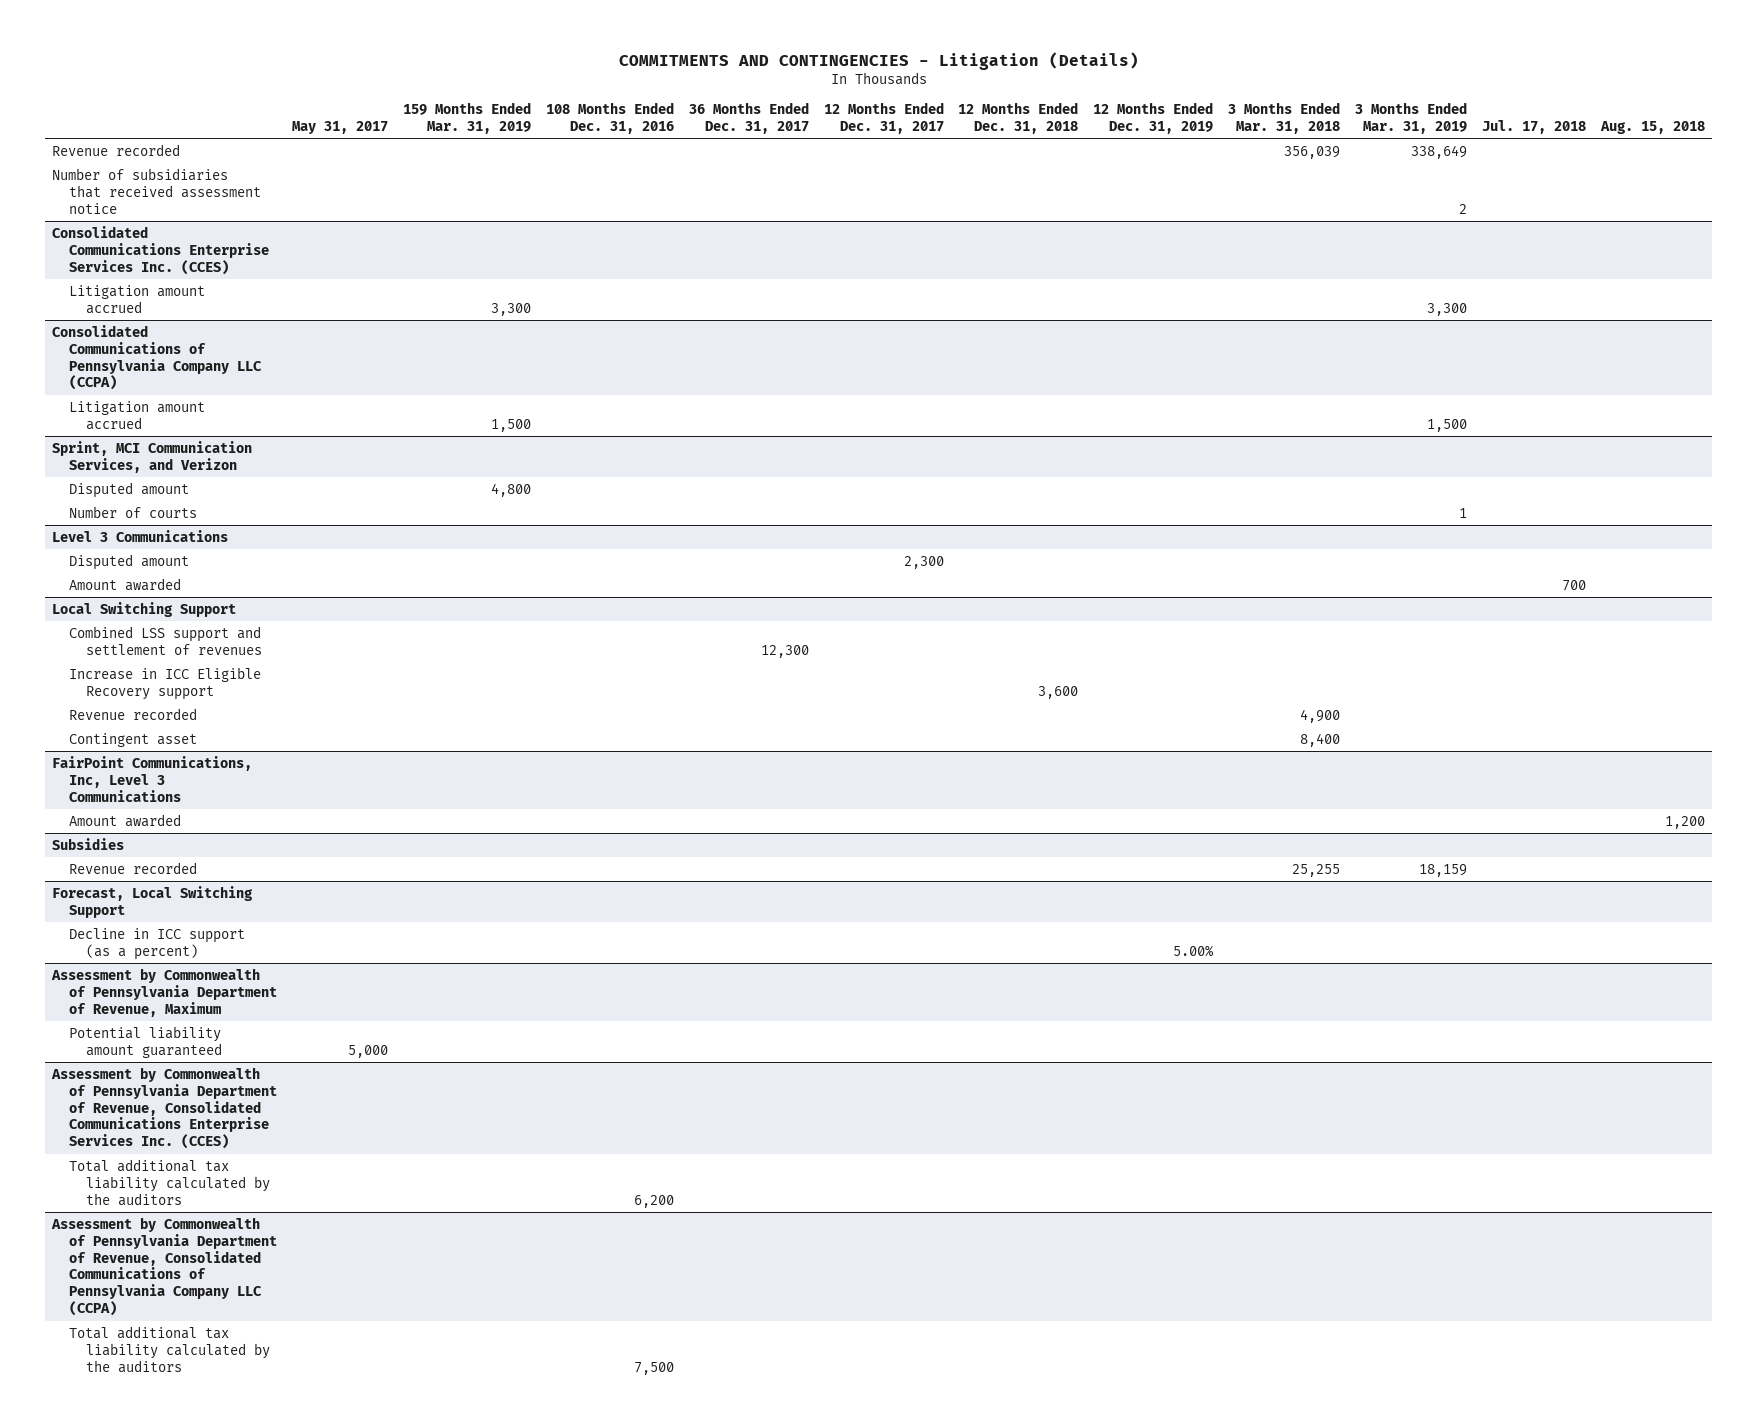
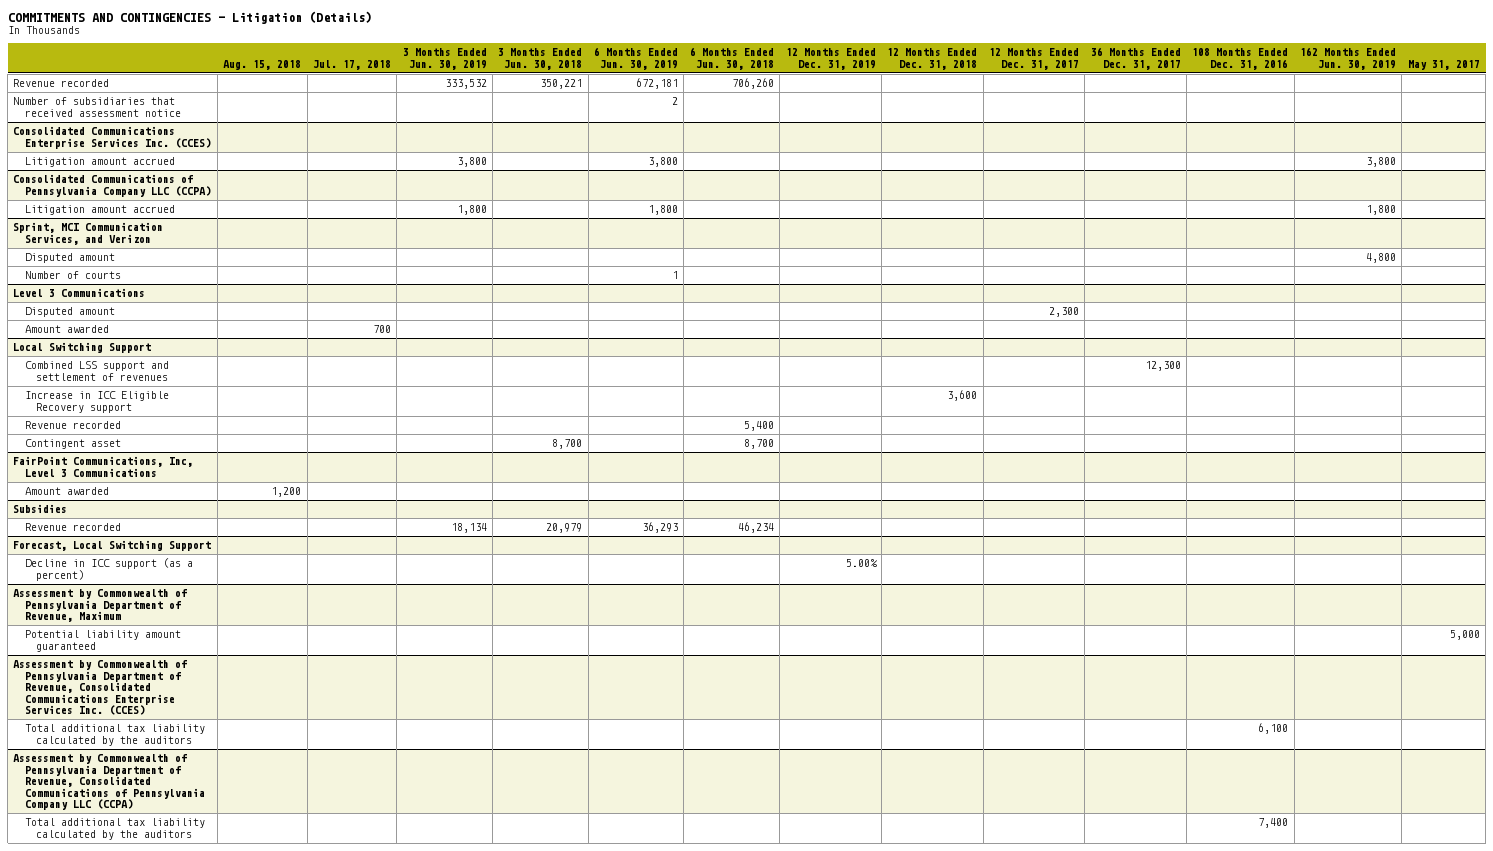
- | May 31, 2017 | 159 Months Ended Mar. 31, 2019 | 108 Months Ended Dec. 31, 2016 | 36 Months Ended Dec. 31, 2017 | 12 Months Ended Dec. 31, 2017 | 12 Months Ended Dec. 31, 2018 | 12 Months Ended Dec. 31, 2019 | 3 Months Ended Mar. 31, 2018 | 3 Months Ended Mar. 31, 2019 | Jul. 17, 2018 | Aug. 15, 2018
+ | Aug. 15, 2018 | Jul. 17, 2018 | 3 Months Ended Jun. 30, 2019 | 3 Months Ended Jun. 30, 2018 | 6 Months Ended Jun. 30, 2019 | 6 Months Ended Jun. 30, 2018 | 12 Months Ended Dec. 31, 2019 | 12 Months Ended Dec. 31, 2018 | 12 Months Ended Dec. 31, 2017 | 36 Months Ended Dec. 31, 2017 | 108 Months Ended Dec. 31, 2016 | 162 Months Ended Jun. 30, 2019 | May 31, 2017
@ Assessment by Commonwealth of Pennsylvania Department of Revenue, Consolidated Communications Enterprise Services Inc. (CCES)
- Total additional tax liability calculated by the auditors | | | 6,200 | | | | | | | |
+ Total additional tax liability calculated by the auditors | | | | | | | | | | | 6,100 | |
@ Assessment by Commonwealth of Pennsylvania Department of Revenue, Consolidated Communications of Pennsylvania Company LLC (CCPA)
- Total additional tax liability calculated by the auditors | | | 7,500 | | | | | | | |
+ Total additional tax liability calculated by the auditors | | | | | | | | | | | 7,400 | |

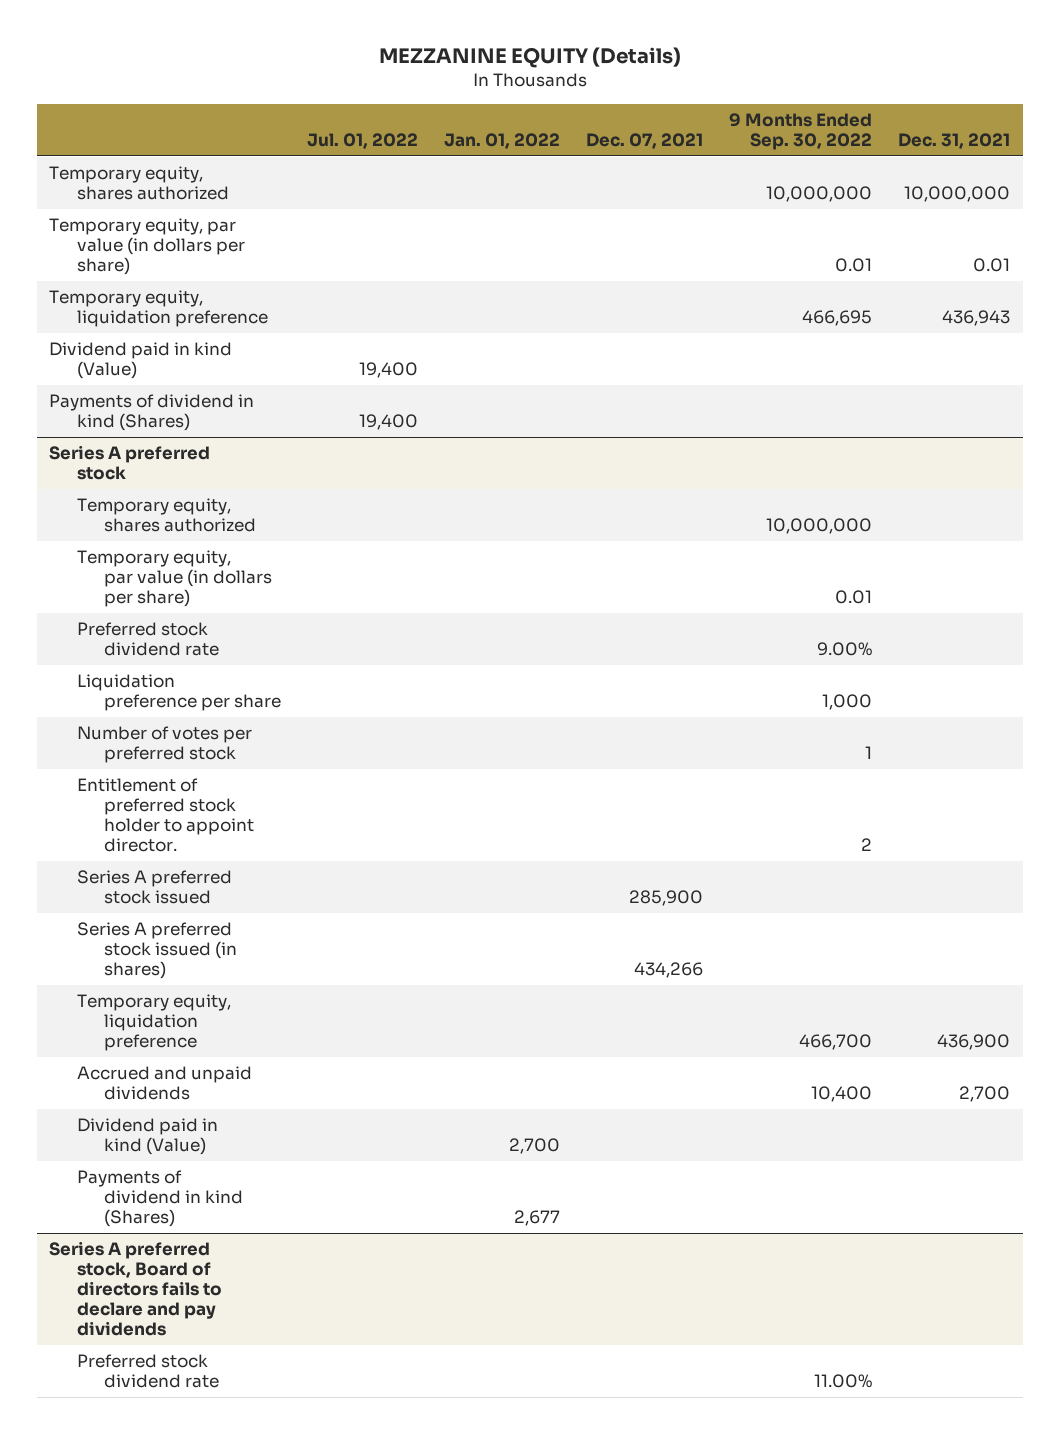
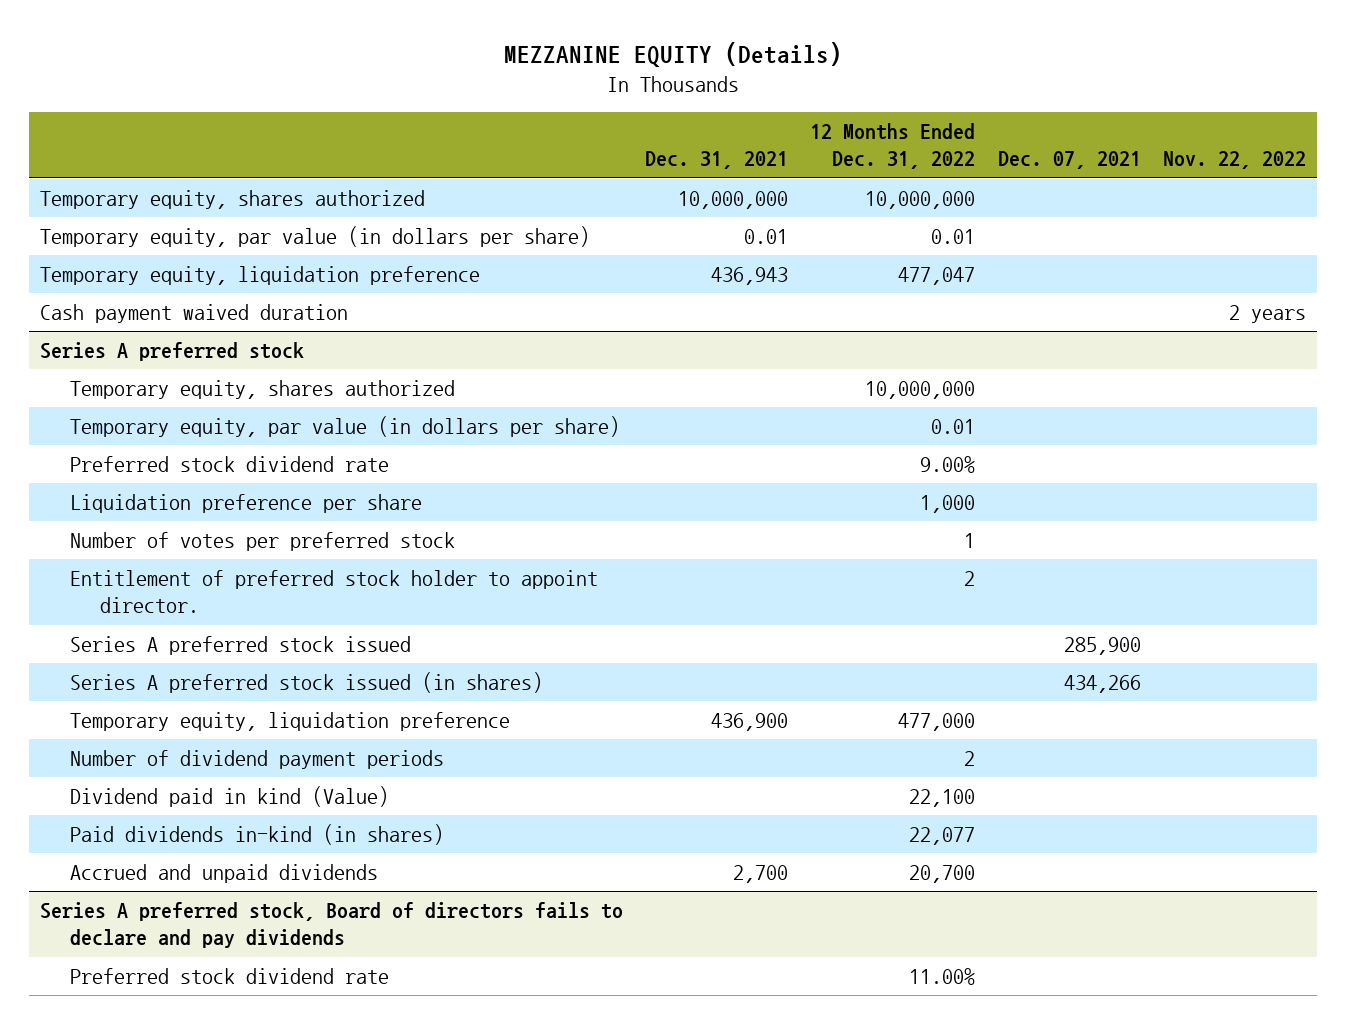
- | Jul. 01, 2022 | Jan. 01, 2022 | Dec. 07, 2021 | 9 Months Ended Sep. 30, 2022 | Dec. 31, 2021
+ | Dec. 31, 2021 | 12 Months Ended Dec. 31, 2022 | Dec. 07, 2021 | Nov. 22, 2022
- Dividend paid in kind (Value) | 19,400 | | | |
- Payments of dividend in kind (Shares) | 19,400 | | | |
+ Cash payment waived duration | | | | 2 years
@ Series A preferred stock
+ Number of dividend payment periods | | 2 | |
- Payments of dividend in kind (Shares) | | 2,677 | | |
+ Paid dividends in-kind (in shares) | | 22,077 | |
moved down: Accrued and unpaid dividends | 2,700 | 20,700 | |

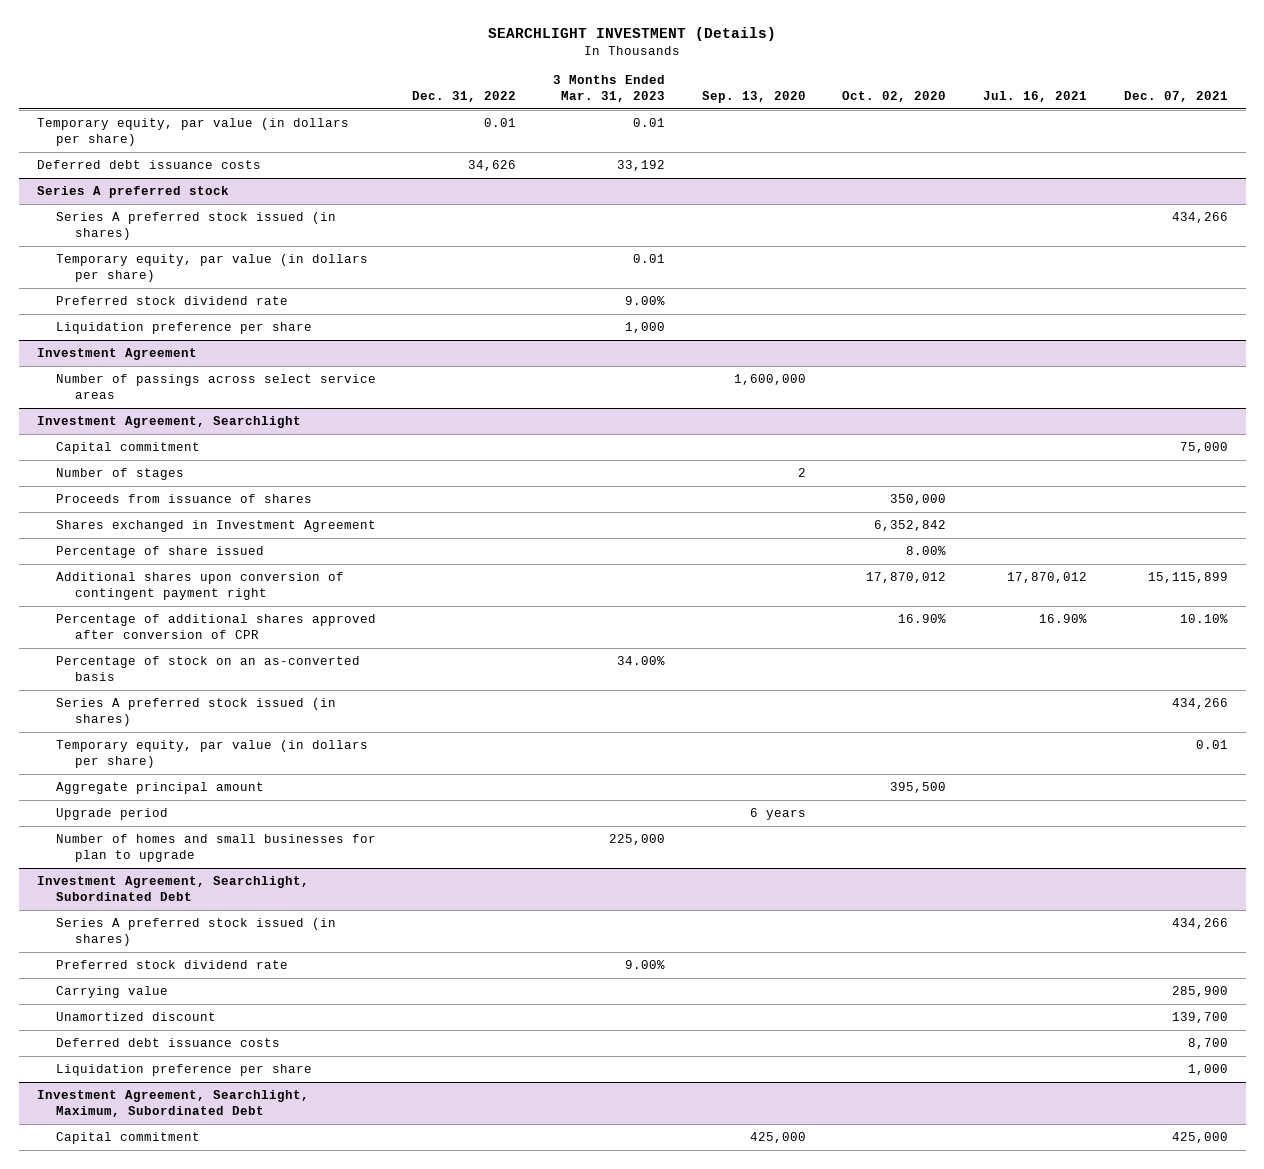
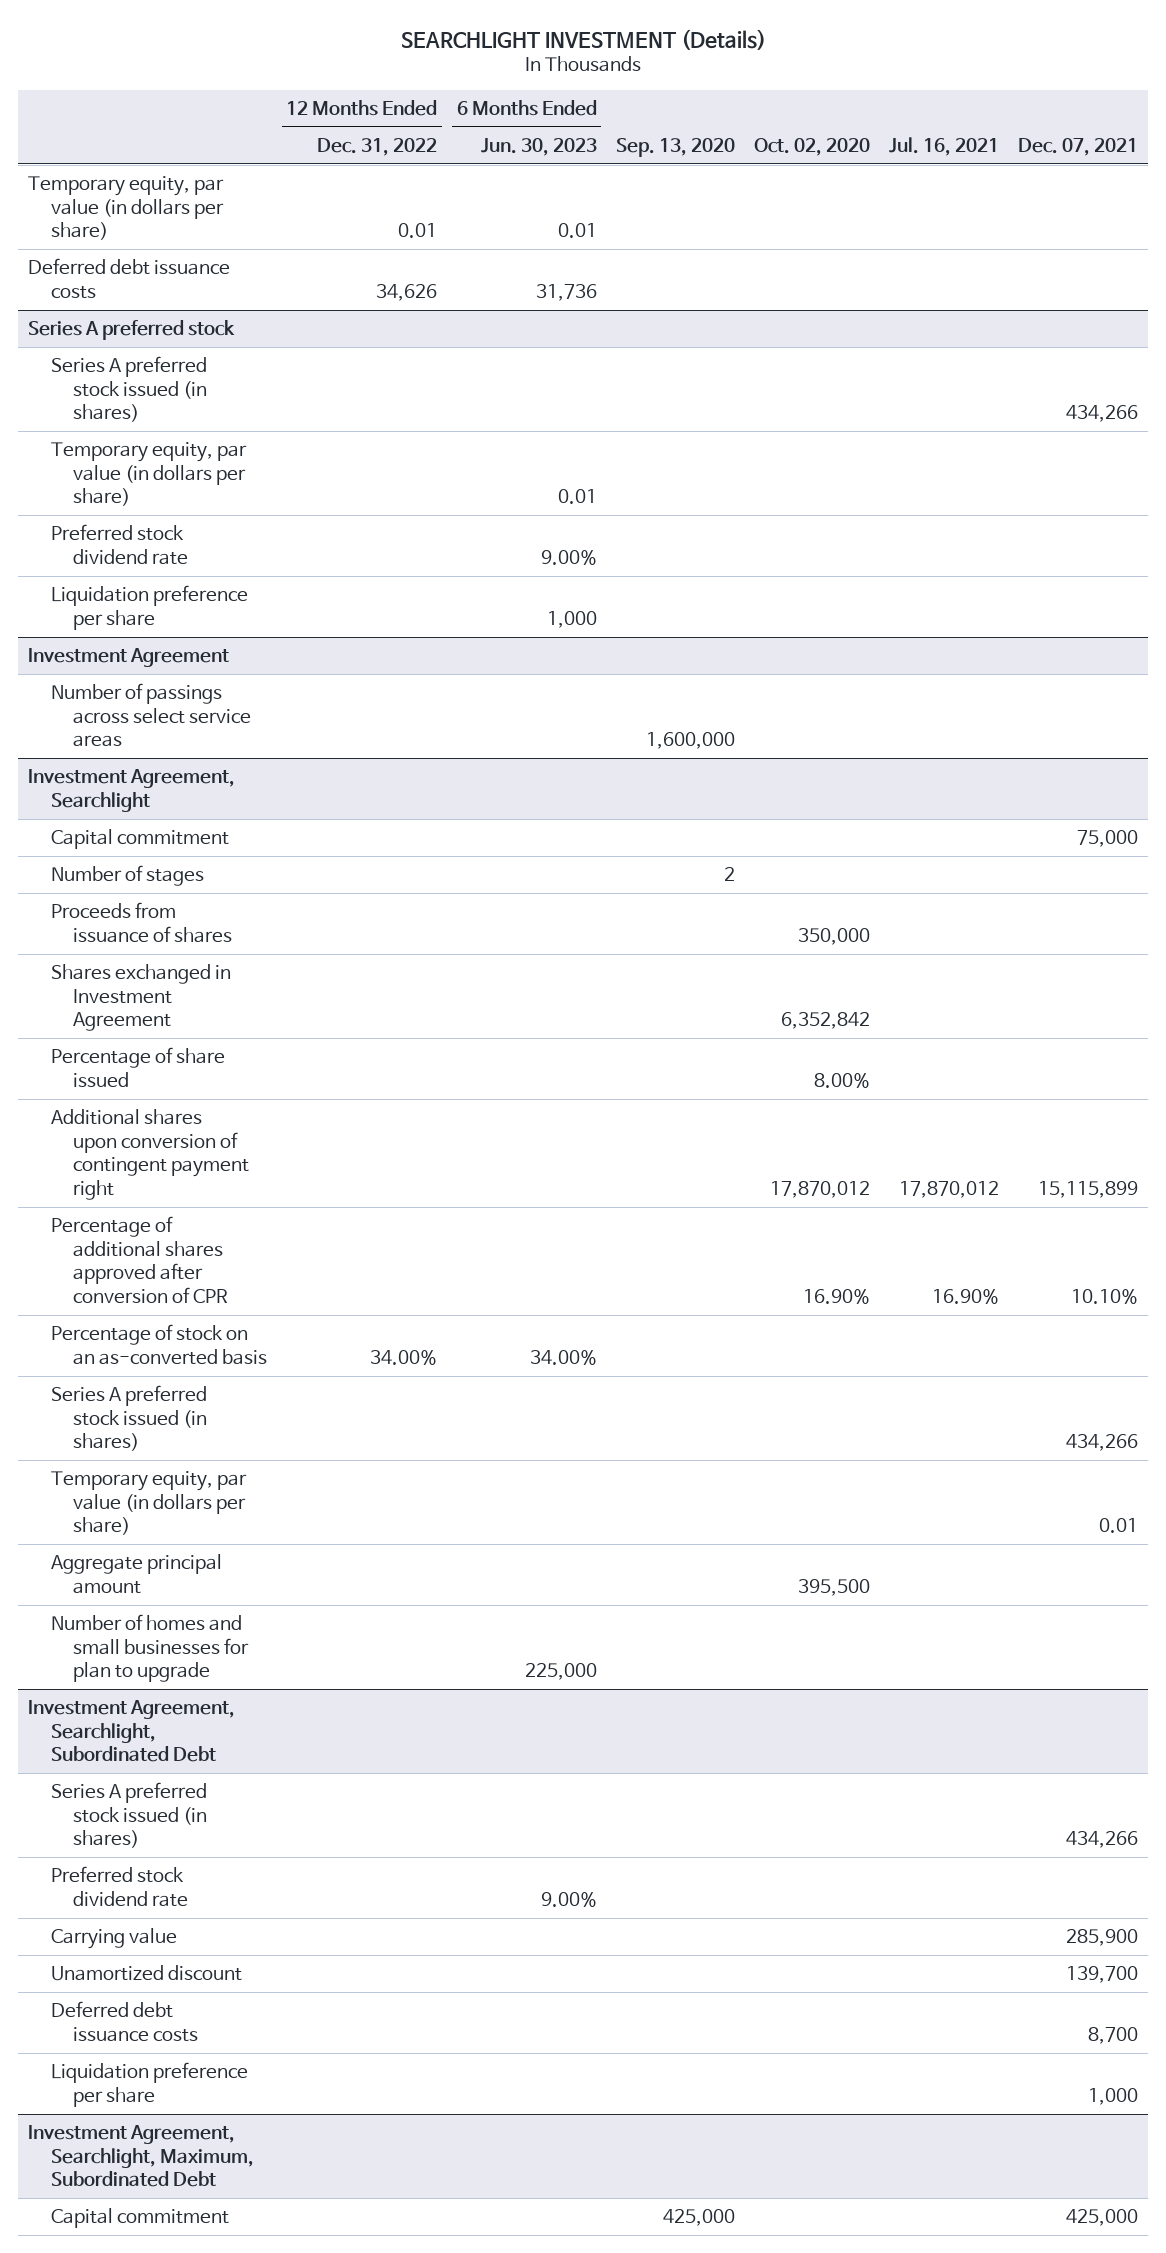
- | Dec. 31, 2022 | 3 Months Ended Mar. 31, 2023 | Sep. 13, 2020 | Oct. 02, 2020 | Jul. 16, 2021 | Dec. 07, 2021
+ | 12 Months Ended Dec. 31, 2022 | 6 Months Ended Jun. 30, 2023 | Sep. 13, 2020 | Oct. 02, 2020 | Jul. 16, 2021 | Dec. 07, 2021
@ Investment Agreement, Searchlight
- Upgrade period | | | 6 years | | |

